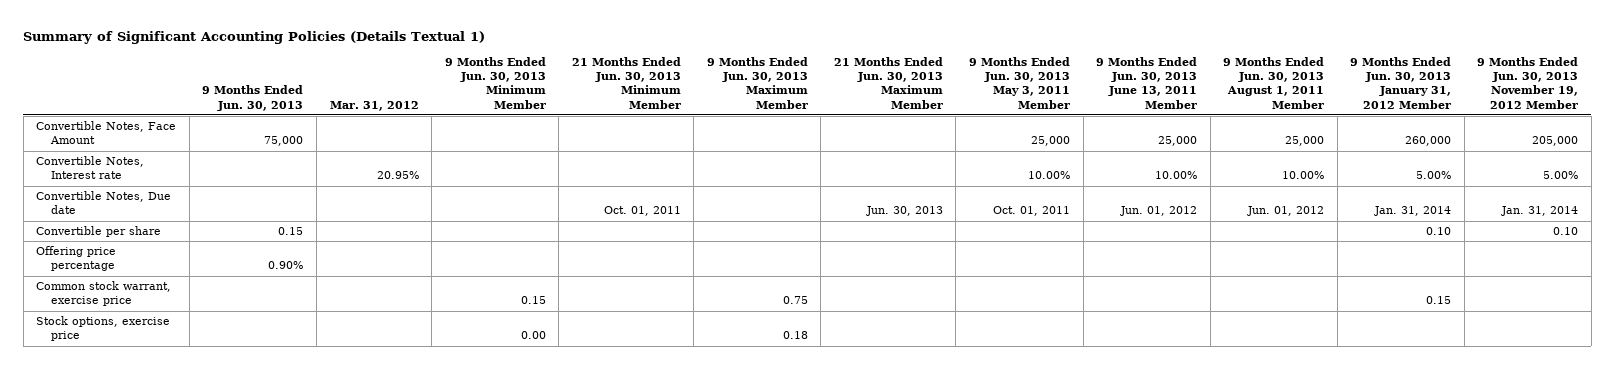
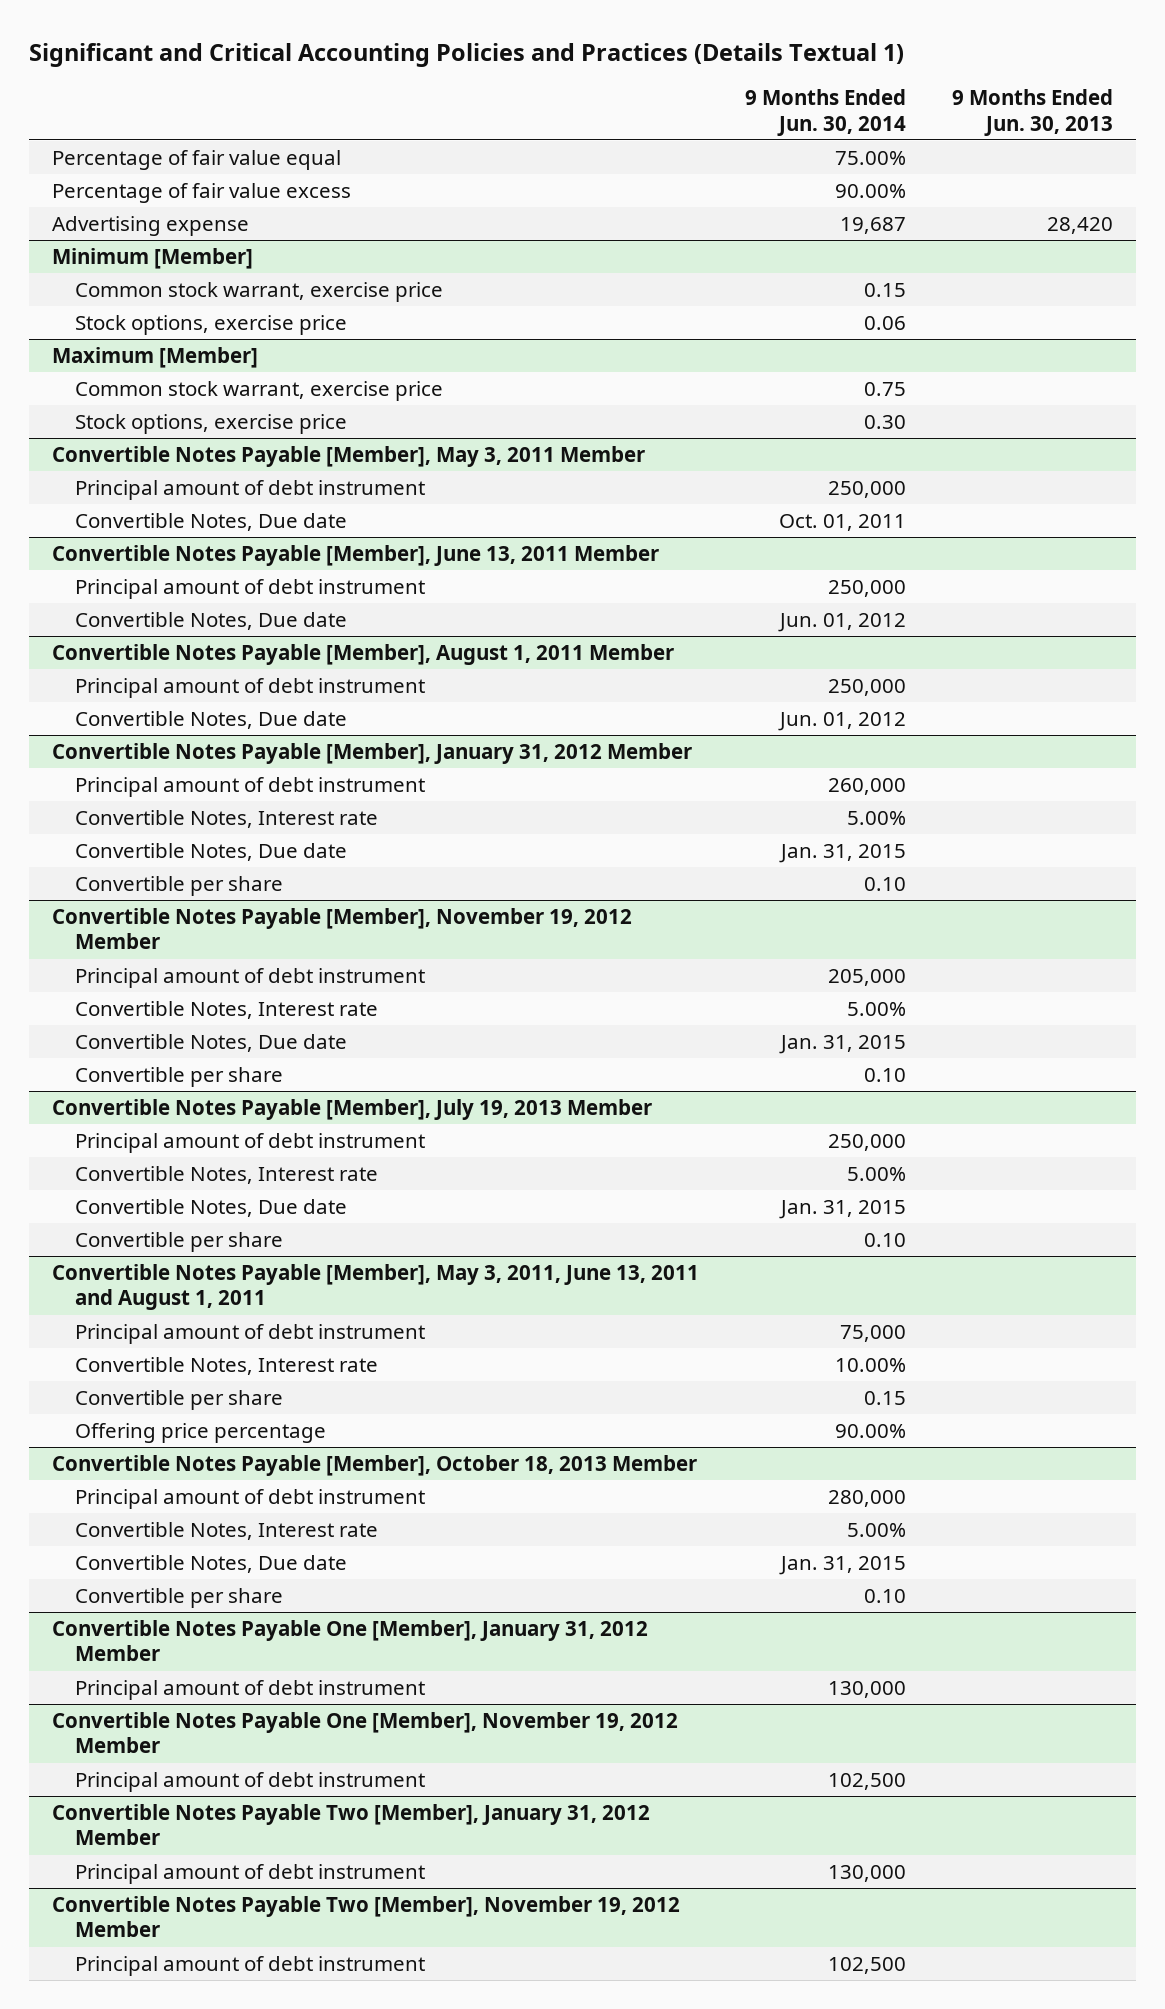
- Summary of Significant Accounting Policies (Details Textual 1)
+ Significant and Critical Accounting Policies and Practices (Details Textual 1)
- | 9 Months Ended Jun. 30, 2013 | Mar. 31, 2012 | 9 Months Ended Jun. 30, 2013 Minimum Member | 21 Months Ended Jun. 30, 2013 Minimum Member | 9 Months Ended Jun. 30, 2013 Maximum Member | 21 Months Ended Jun. 30, 2013 Maximum Member | 9 Months Ended Jun. 30, 2013 May 3, 2011 Member | 9 Months Ended Jun. 30, 2013 June 13, 2011 Member | 9 Months Ended Jun. 30, 2013 August 1, 2011 Member | 9 Months Ended Jun. 30, 2013 January 31, 2012 Member | 9 Months Ended Jun. 30, 2013 November 19, 2012 Member
+ | 9 Months Ended Jun. 30, 2014 | 9 Months Ended Jun. 30, 2013
- Convertible Notes, Face Amount | 75,000 | | | | | | 25,000 | 25,000 | 25,000 | 260,000 | 205,000
- Convertible Notes, Interest rate | | 20.95% | | | | | 10.00% | 10.00% | 10.00% | 5.00% | 5.00%
- Convertible Notes, Due date | | | | Oct. 01, 2011 | | Jun. 30, 2013 | Oct. 01, 2011 | Jun. 01, 2012 | Jun. 01, 2012 | Jan. 31, 2014 | Jan. 31, 2014
- Convertible per share | 0.15 | | | | | | | | | 0.10 | 0.10
- Offering price percentage | 0.90% | | | | | | | | | |
- Common stock warrant, exercise price | | | 0.15 | | 0.75 | | | | | 0.15 |
- Stock options, exercise price | | | 0.00 | | 0.18 | | | | | |
+ Percentage of fair value equal | 75.00% |
+ Percentage of fair value excess | 90.00% |
+ Advertising expense | 19,687 | 28,420
+ Minimum [Member]
+ Common stock warrant, exercise price | 0.15 |
+ Stock options, exercise price | 0.06 |
+ Maximum [Member]
+ Common stock warrant, exercise price | 0.75 |
+ Stock options, exercise price | 0.30 |
+ Convertible Notes Payable [Member], May 3, 2011 Member
+ Principal amount of debt instrument | 250,000 |
+ Convertible Notes, Due date | Oct. 01, 2011 |
+ Convertible Notes Payable [Member], June 13, 2011 Member
+ Principal amount of debt instrument | 250,000 |
+ Convertible Notes, Due date | Jun. 01, 2012 |
+ Convertible Notes Payable [Member], August 1, 2011 Member
+ Principal amount of debt instrument | 250,000 |
+ Convertible Notes, Due date | Jun. 01, 2012 |
+ Convertible Notes Payable [Member], January 31, 2012 Member
+ Principal amount of debt instrument | 260,000 |
+ Convertible Notes, Interest rate | 5.00% |
+ Convertible Notes, Due date | Jan. 31, 2015 |
+ Convertible per share | 0.10 |
+ Convertible Notes Payable [Member], November 19, 2012 Member
+ Principal amount of debt instrument | 205,000 |
+ Convertible Notes, Interest rate | 5.00% |
+ Convertible Notes, Due date | Jan. 31, 2015 |
+ Convertible per share | 0.10 |
+ Convertible Notes Payable [Member], July 19, 2013 Member
+ Principal amount of debt instrument | 250,000 |
+ Convertible Notes, Interest rate | 5.00% |
+ Convertible Notes, Due date | Jan. 31, 2015 |
+ Convertible per share | 0.10 |
+ Convertible Notes Payable [Member], May 3, 2011, June 13, 2011 and August 1, 2011
+ Principal amount of debt instrument | 75,000 |
+ Convertible Notes, Interest rate | 10.00% |
+ Convertible per share | 0.15 |
+ Offering price percentage | 90.00% |
+ Convertible Notes Payable [Member], October 18, 2013 Member
+ Principal amount of debt instrument | 280,000 |
+ Convertible Notes, Interest rate | 5.00% |
+ Convertible Notes, Due date | Jan. 31, 2015 |
+ Convertible per share | 0.10 |
+ Convertible Notes Payable One [Member], January 31, 2012 Member
+ Principal amount of debt instrument | 130,000 |
+ Convertible Notes Payable One [Member], November 19, 2012 Member
+ Principal amount of debt instrument | 102,500 |
+ Convertible Notes Payable Two [Member], January 31, 2012 Member
+ Principal amount of debt instrument | 130,000 |
+ Convertible Notes Payable Two [Member], November 19, 2012 Member
+ Principal amount of debt instrument | 102,500 |

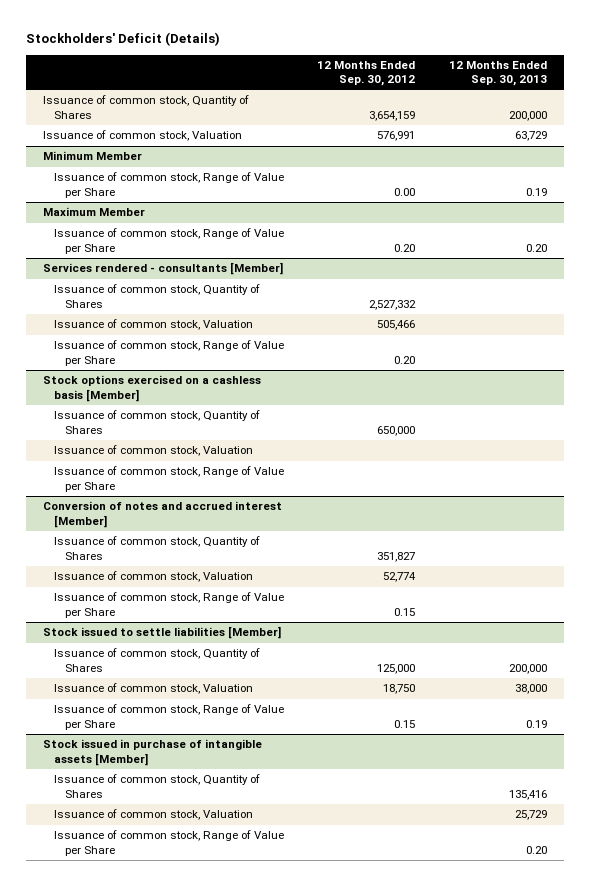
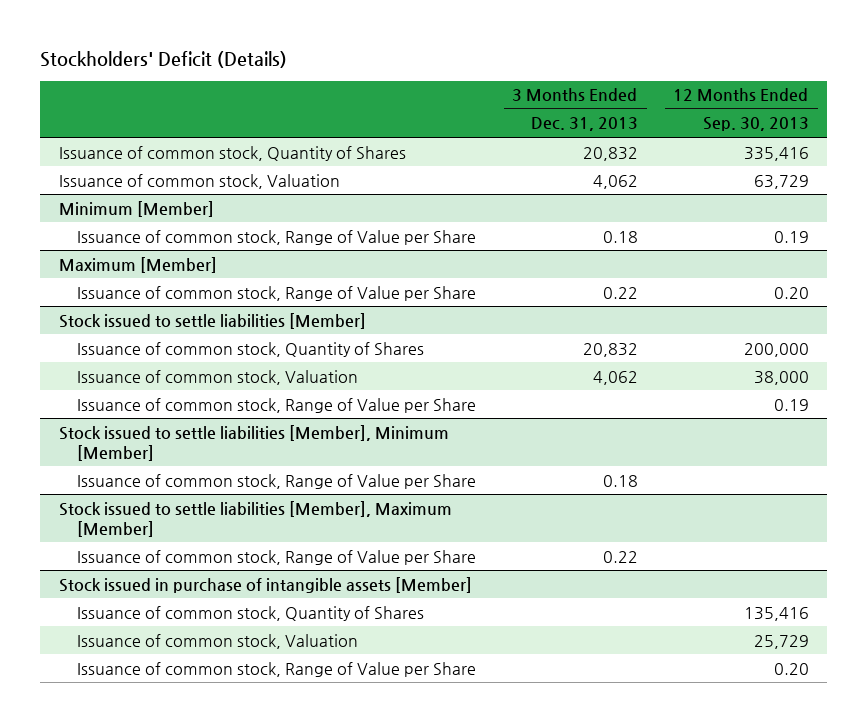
- | 12 Months Ended Sep. 30, 2012 | 12 Months Ended Sep. 30, 2013
+ | 3 Months Ended Dec. 31, 2013 | 12 Months Ended Sep. 30, 2013
- Issuance of common stock, Quantity of Shares | 3,654,159 | 200,000
+ Issuance of common stock, Quantity of Shares | 20,832 | 335,416
- Minimum Member
+ Minimum [Member]
- Maximum Member
+ Maximum [Member]
- Services rendered - consultants [Member]
- Issuance of common stock, Quantity of Shares | 2,527,332 |
- Issuance of common stock, Valuation | 505,466 |
- Issuance of common stock, Range of Value per Share | 0.20 |
- Stock options exercised on a cashless basis [Member]
- Issuance of common stock, Quantity of Shares | 650,000 |
- Issuance of common stock, Valuation
- Issuance of common stock, Range of Value per Share
- Conversion of notes and accrued interest [Member]
- Issuance of common stock, Quantity of Shares | 351,827 |
- Issuance of common stock, Valuation | 52,774 |
- Issuance of common stock, Range of Value per Share | 0.15 |
+ Stock issued to settle liabilities [Member], Minimum [Member]
+ Issuance of common stock, Range of Value per Share | 0.18 |
+ Stock issued to settle liabilities [Member], Maximum [Member]
+ Issuance of common stock, Range of Value per Share | 0.22 |

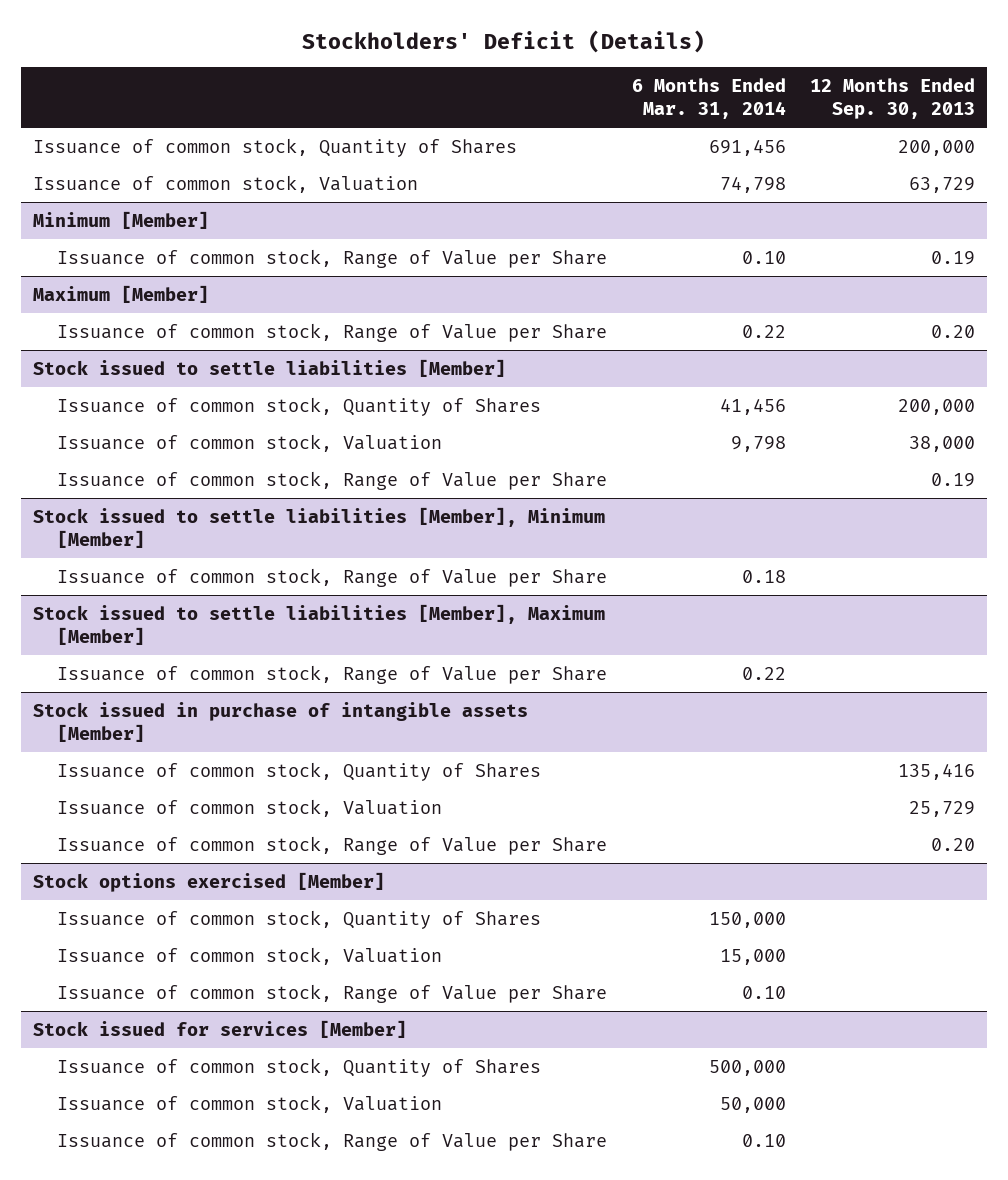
- | 3 Months Ended Dec. 31, 2013 | 12 Months Ended Sep. 30, 2013
+ | 6 Months Ended Mar. 31, 2014 | 12 Months Ended Sep. 30, 2013
- Issuance of common stock, Quantity of Shares | 20,832 | 335,416
+ Issuance of common stock, Quantity of Shares | 691,456 | 200,000
+ Stock options exercised [Member]
+ Issuance of common stock, Quantity of Shares | 150,000 |
+ Issuance of common stock, Valuation | 15,000 |
+ Issuance of common stock, Range of Value per Share | 0.10 |
+ Stock issued for services [Member]
+ Issuance of common stock, Quantity of Shares | 500,000 |
+ Issuance of common stock, Valuation | 50,000 |
+ Issuance of common stock, Range of Value per Share | 0.10 |

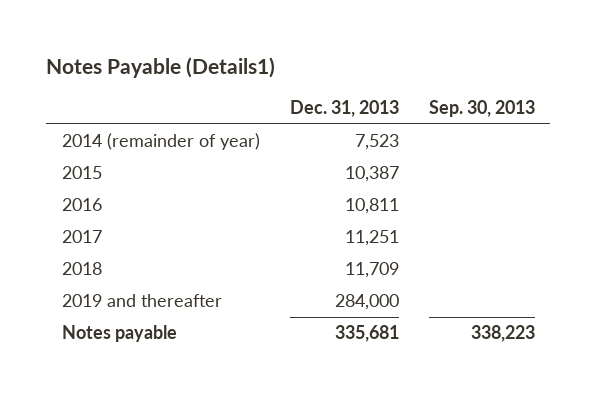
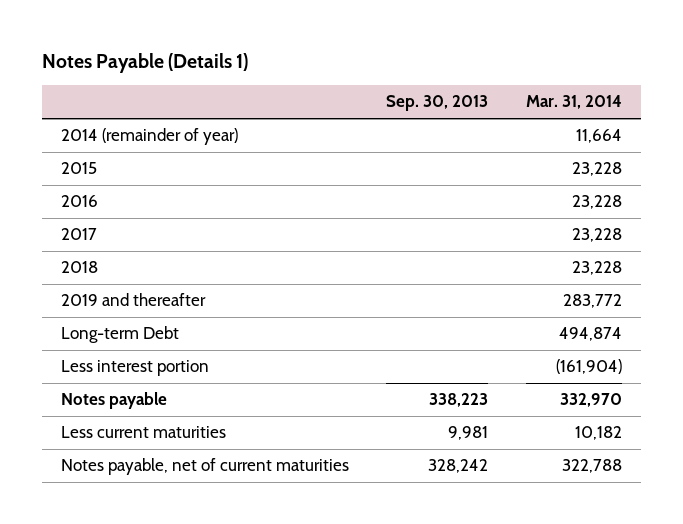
- Notes Payable (Details1)
+ Notes Payable (Details 1)
- | Dec. 31, 2013 | Sep. 30, 2013
+ | Sep. 30, 2013 | Mar. 31, 2014
+ Long-term Debt | | 494,874
+ Less interest portion | | (161,904)
+ Less current maturities | 9,981 | 10,182
+ Notes payable, net of current maturities | 328,242 | 322,788

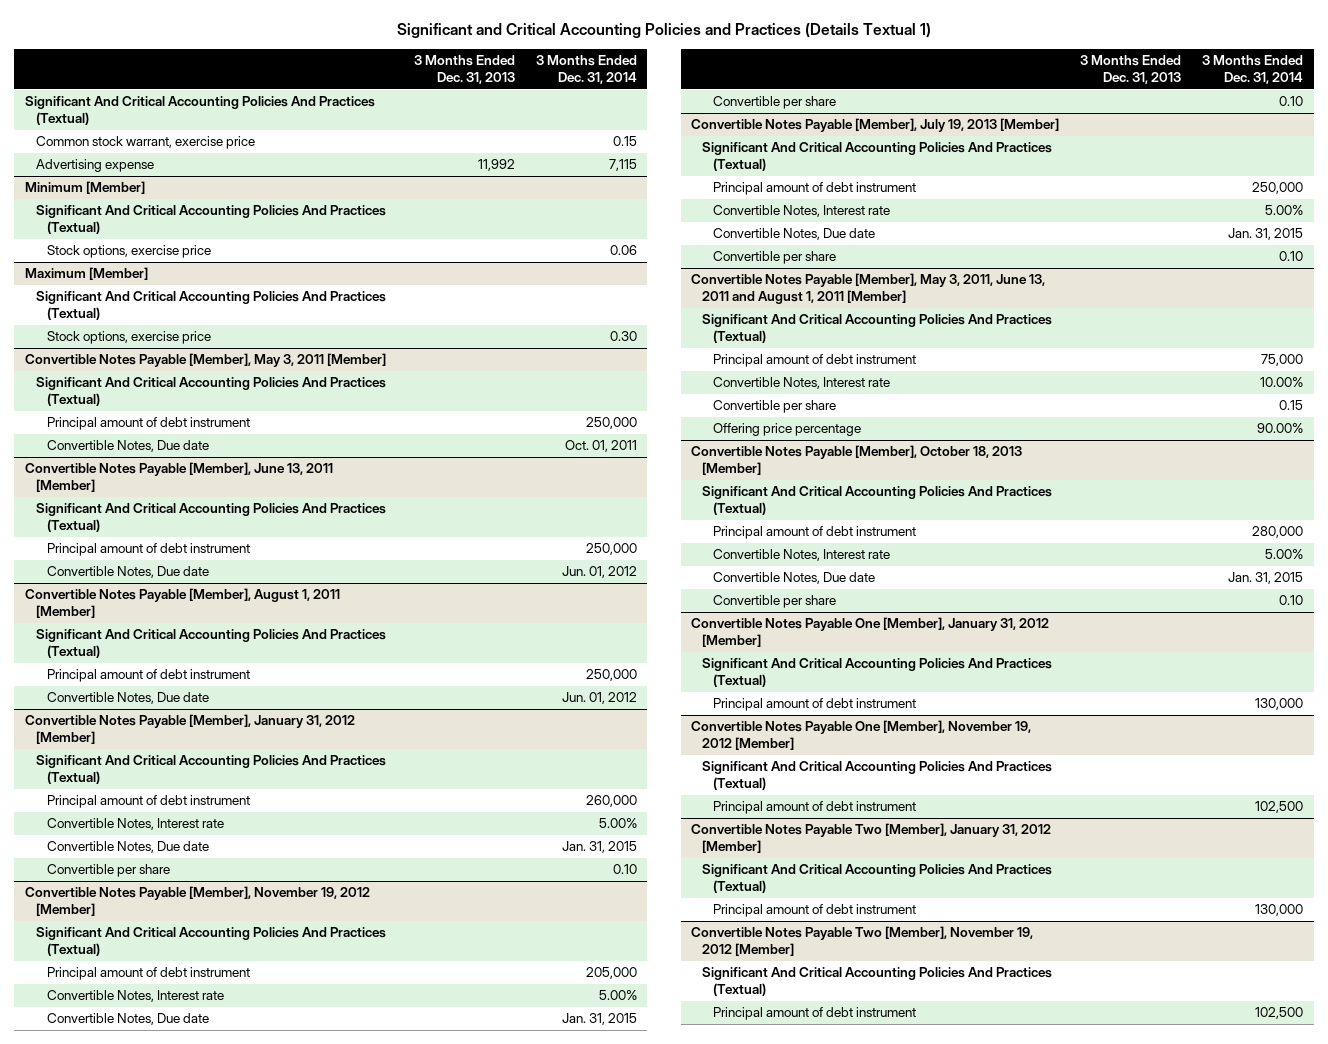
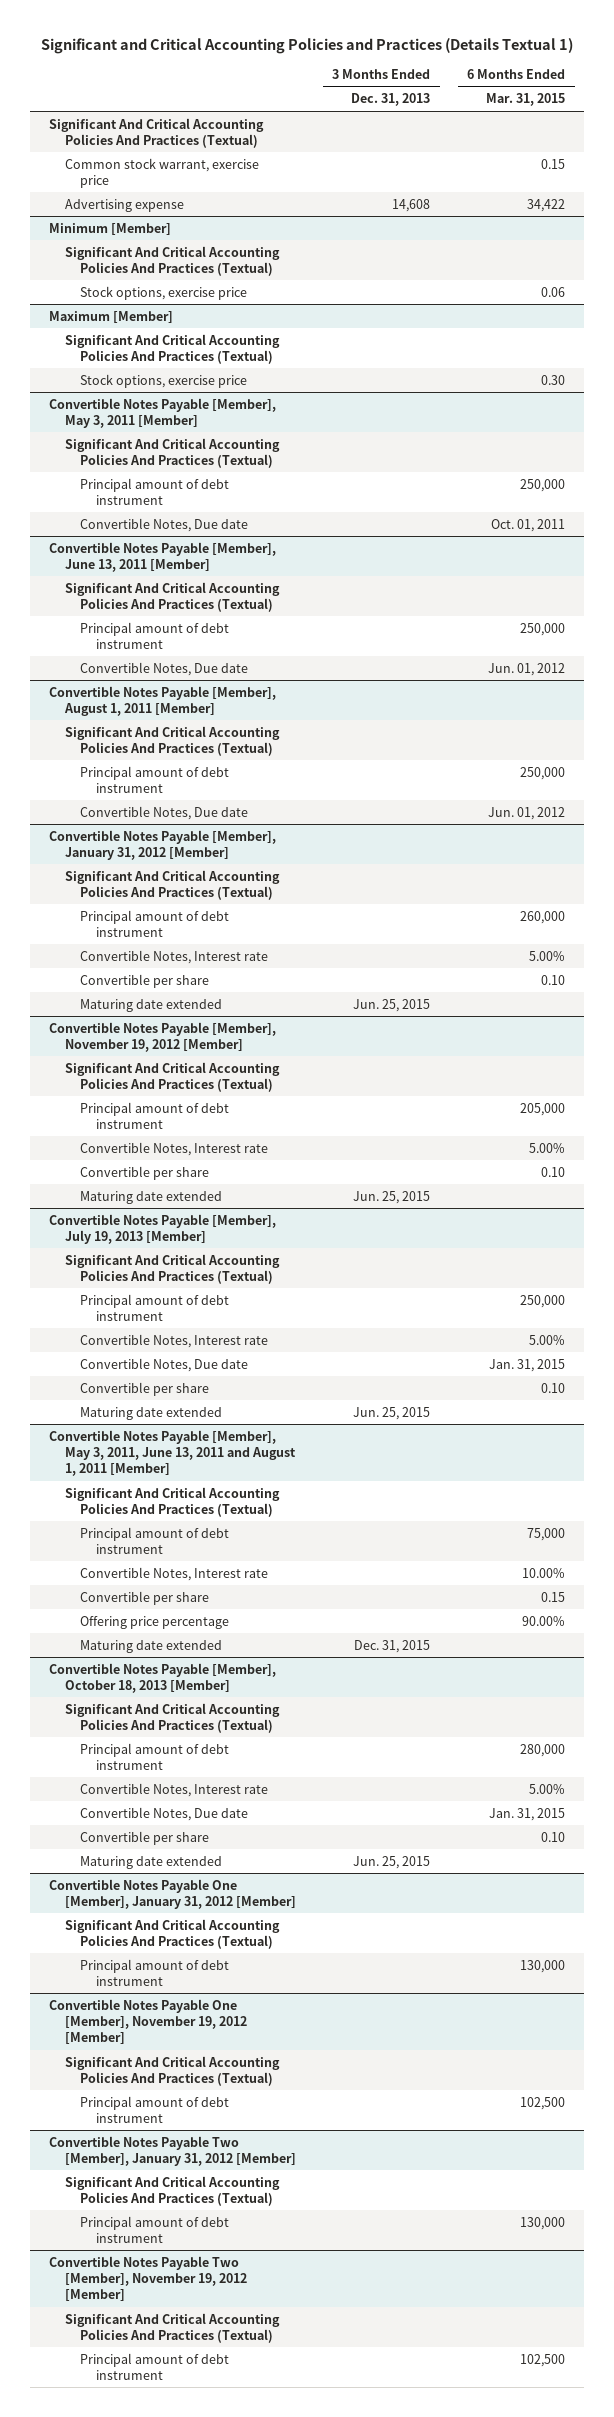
- | 3 Months Ended Dec. 31, 2013 | 3 Months Ended Dec. 31, 2014
+ | 3 Months Ended Dec. 31, 2013 | 6 Months Ended Mar. 31, 2015
- Advertising expense | 11,992 | 7,115
+ Advertising expense | 14,608 | 34,422
@ Convertible Notes Payable [Member], January 31, 2012 [Member]
- Convertible Notes, Due date | | Jan. 31, 2015
+ Maturing date extended | Jun. 25, 2015 |
@ Convertible Notes Payable [Member], November 19, 2012 [Member]
- Convertible Notes, Due date | | Jan. 31, 2015
+ Maturing date extended | Jun. 25, 2015 |
@ Convertible Notes Payable [Member], July 19, 2013 [Member]
+ Maturing date extended | Jun. 25, 2015 |
@ Convertible Notes Payable [Member], May 3, 2011, June 13, 2011 and August 1, 2011 [Member]
+ Maturing date extended | Dec. 31, 2015 |
@ Convertible Notes Payable [Member], October 18, 2013 [Member]
+ Maturing date extended | Jun. 25, 2015 |

